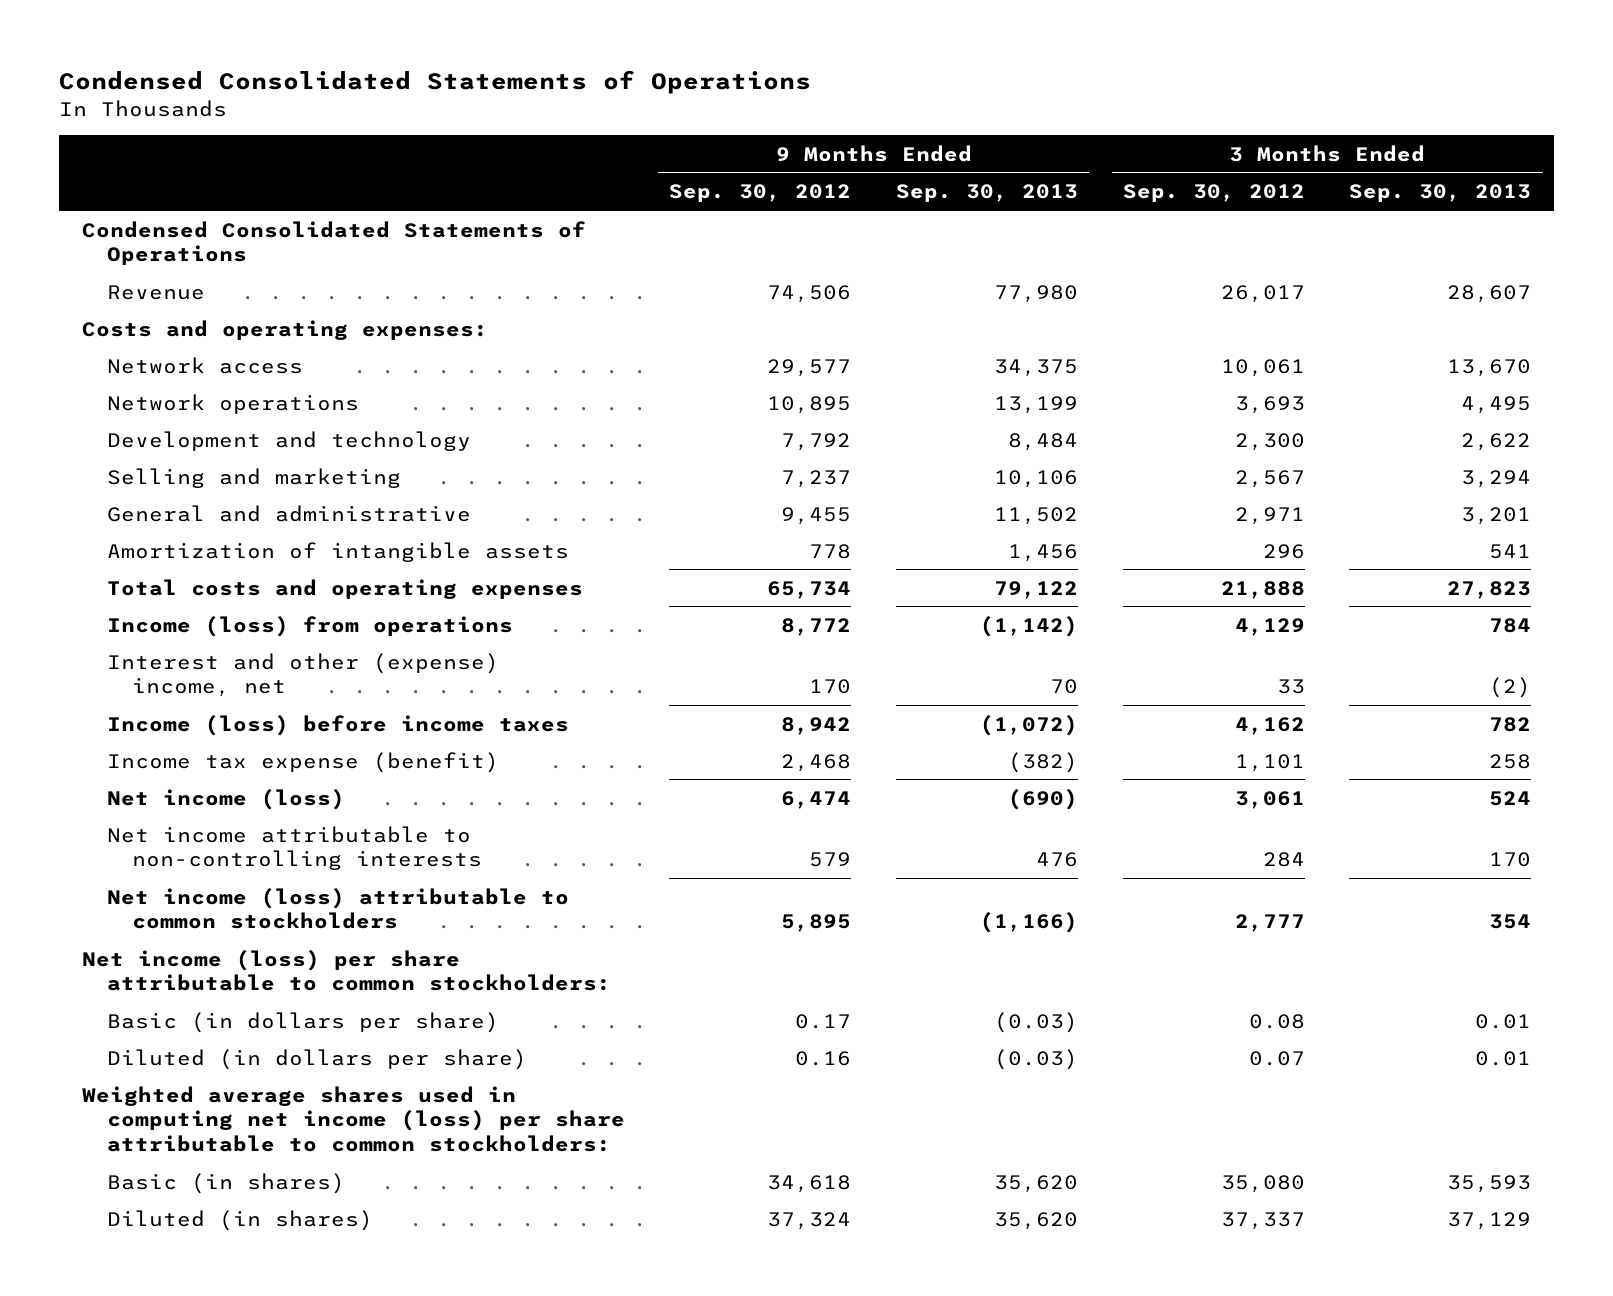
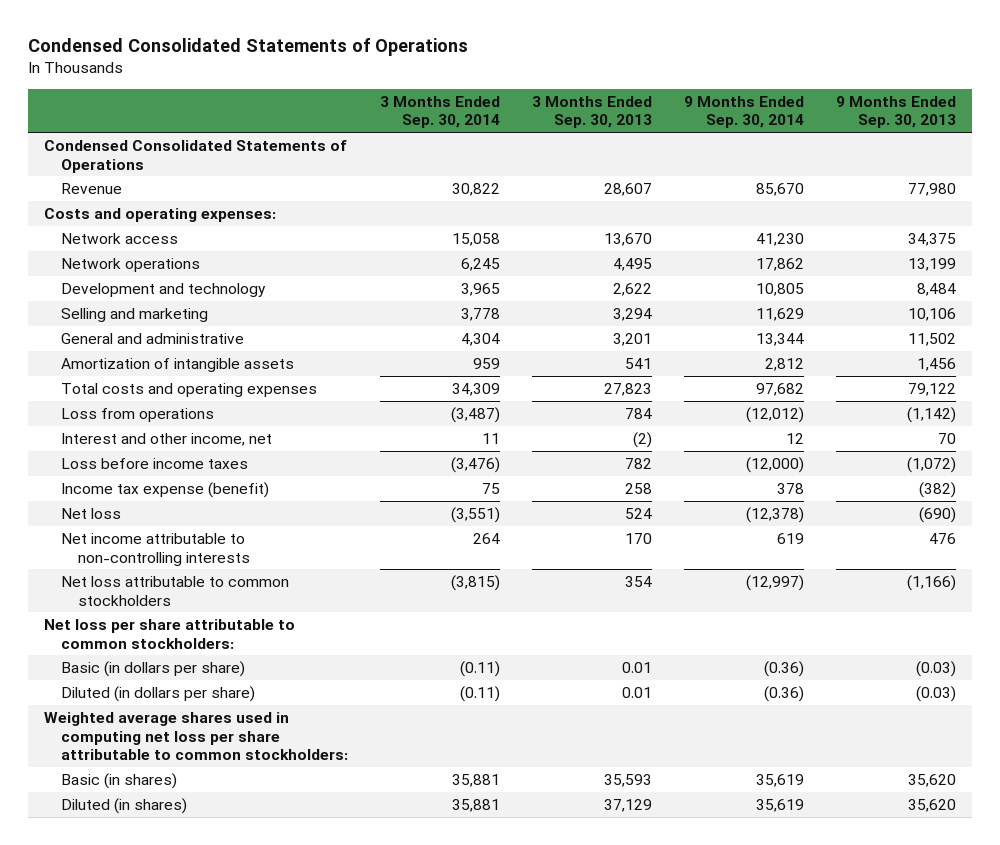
- | 9 Months Ended Sep. 30, 2012 | 9 Months Ended Sep. 30, 2013 | 3 Months Ended Sep. 30, 2012 | 3 Months Ended Sep. 30, 2013
+ | 3 Months Ended Sep. 30, 2014 | 3 Months Ended Sep. 30, 2013 | 9 Months Ended Sep. 30, 2014 | 9 Months Ended Sep. 30, 2013
- Income (loss) from operations | 8,772 | (1,142) | 4,129 | 784
- Interest and other (expense) income, net | 170 | 70 | 33 | (2)
- Income (loss) before income taxes | 8,942 | (1,072) | 4,162 | 782
+ Loss from operations | (3,487) | 784 | (12,012) | (1,142)
+ Interest and other income, net | 11 | (2) | 12 | 70
+ Loss before income taxes | (3,476) | 782 | (12,000) | (1,072)
- Net income (loss) | 6,474 | (690) | 3,061 | 524
+ Net loss | (3,551) | 524 | (12,378) | (690)
- Net income (loss) attributable to common stockholders | 5,895 | (1,166) | 2,777 | 354
- Net income (loss) per share attributable to common stockholders:
+ Net loss attributable to common stockholders | (3,815) | 354 | (12,997) | (1,166)
+ Net loss per share attributable to common stockholders:
- Weighted average shares used in computing net income (loss) per share attributable to common stockholders:
+ Weighted average shares used in computing net loss per share attributable to common stockholders:

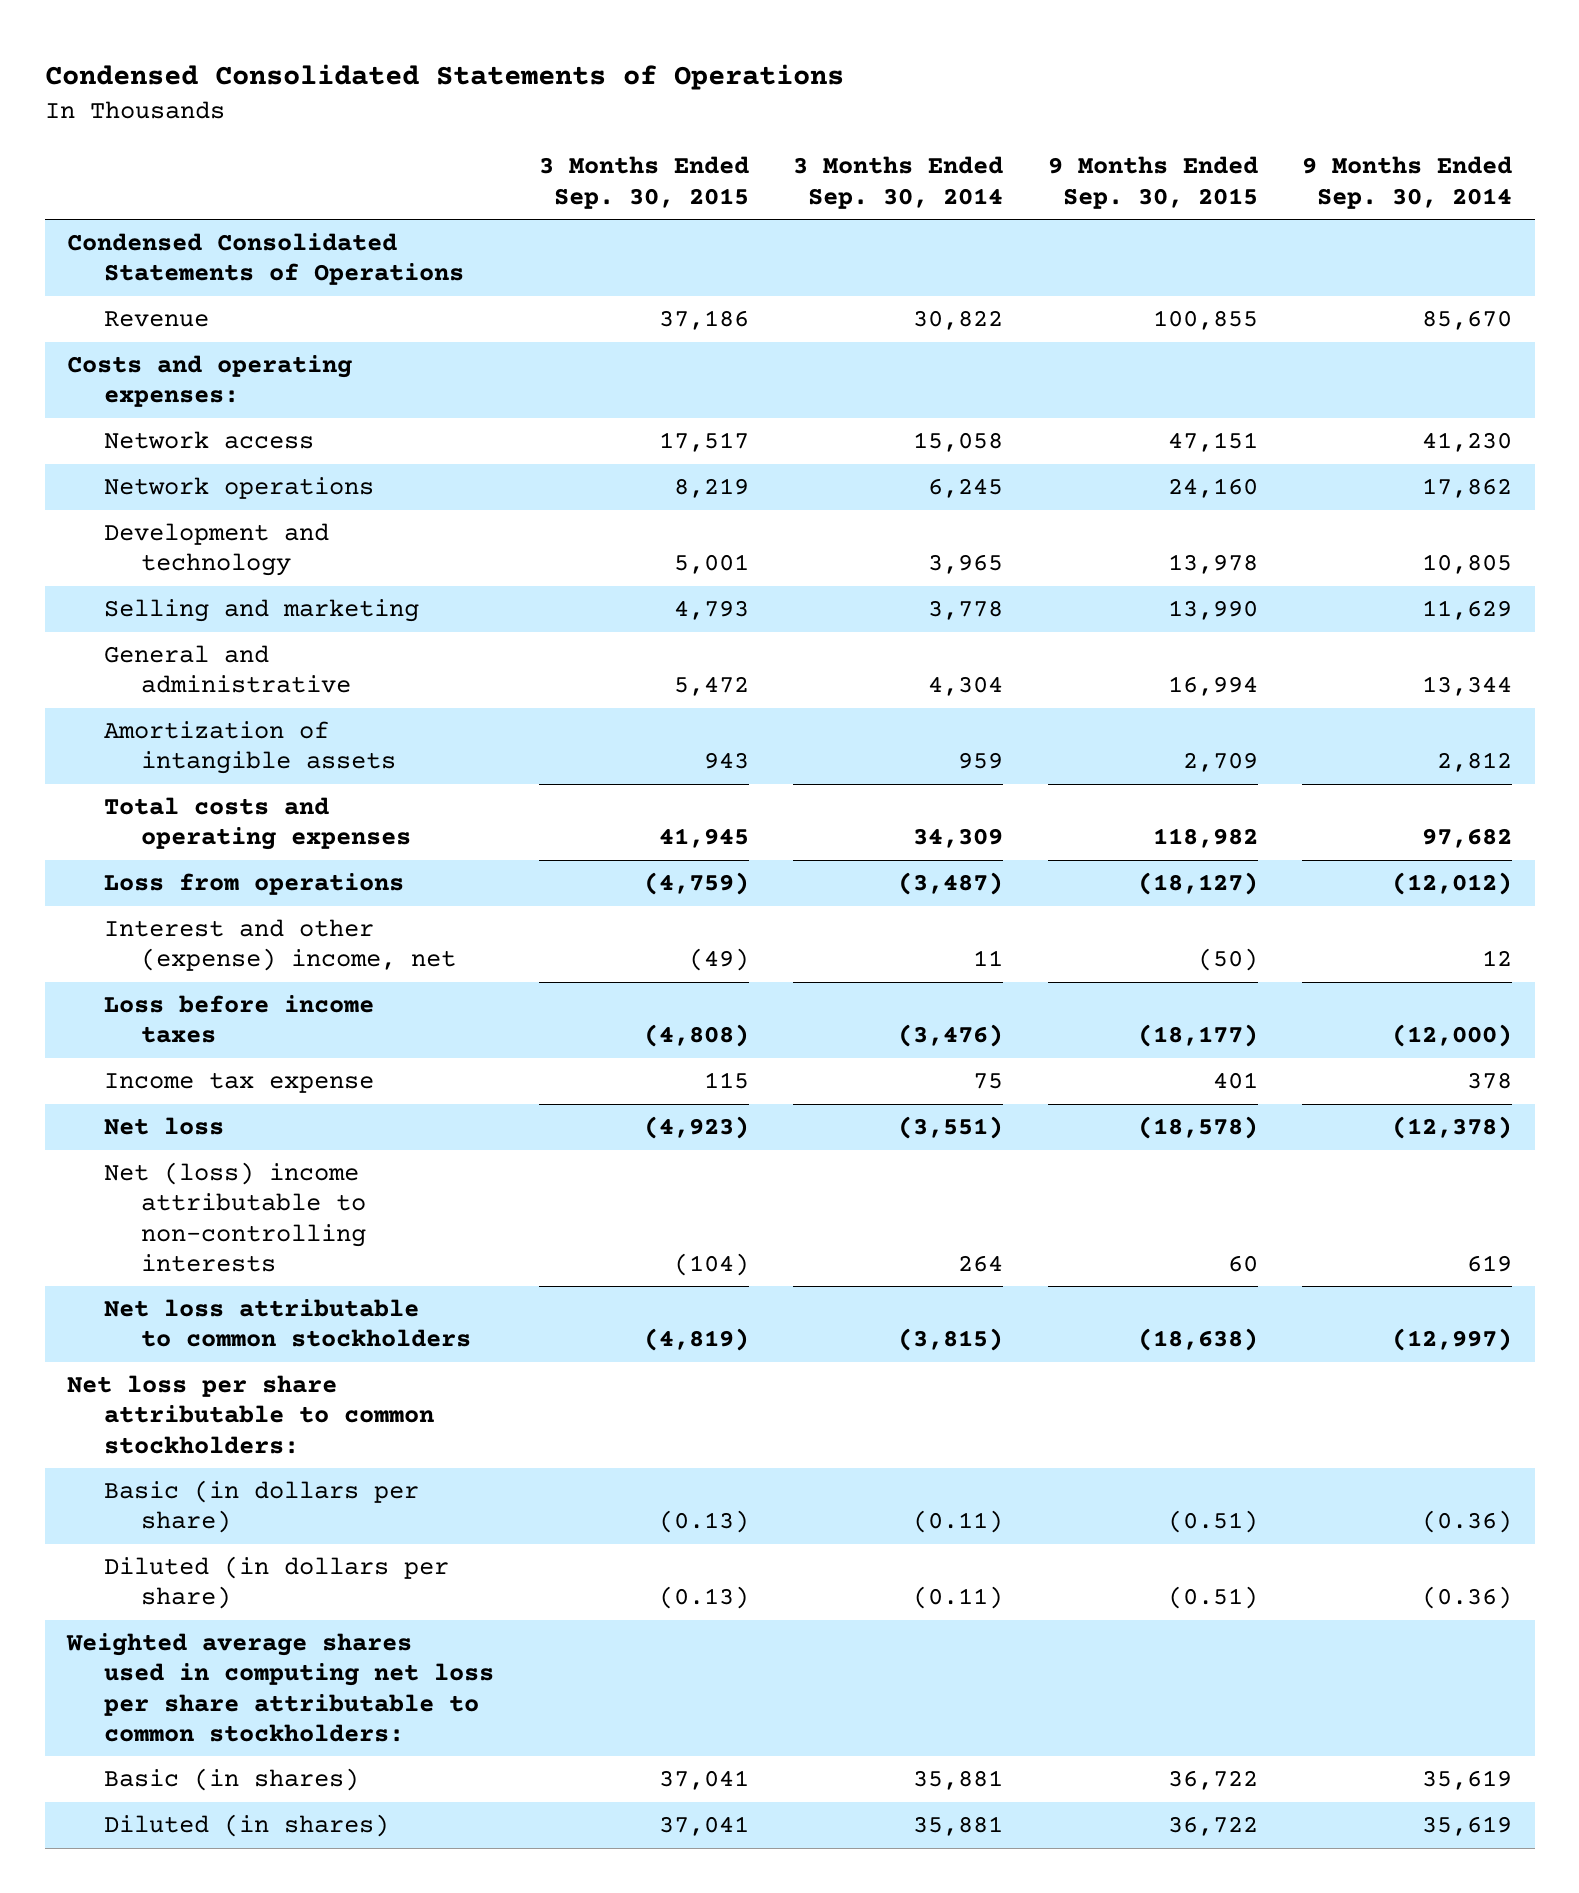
- | 3 Months Ended Sep. 30, 2014 | 3 Months Ended Sep. 30, 2013 | 9 Months Ended Sep. 30, 2014 | 9 Months Ended Sep. 30, 2013
+ | 3 Months Ended Sep. 30, 2015 | 3 Months Ended Sep. 30, 2014 | 9 Months Ended Sep. 30, 2015 | 9 Months Ended Sep. 30, 2014
- Interest and other income, net | 11 | (2) | 12 | 70
+ Interest and other (expense) income, net | (49) | 11 | (50) | 12
- Income tax expense (benefit) | 75 | 258 | 378 | (382)
+ Income tax expense | 115 | 75 | 401 | 378
- Net income attributable to non-controlling interests | 264 | 170 | 619 | 476
+ Net (loss) income attributable to non-controlling interests | (104) | 264 | 60 | 619

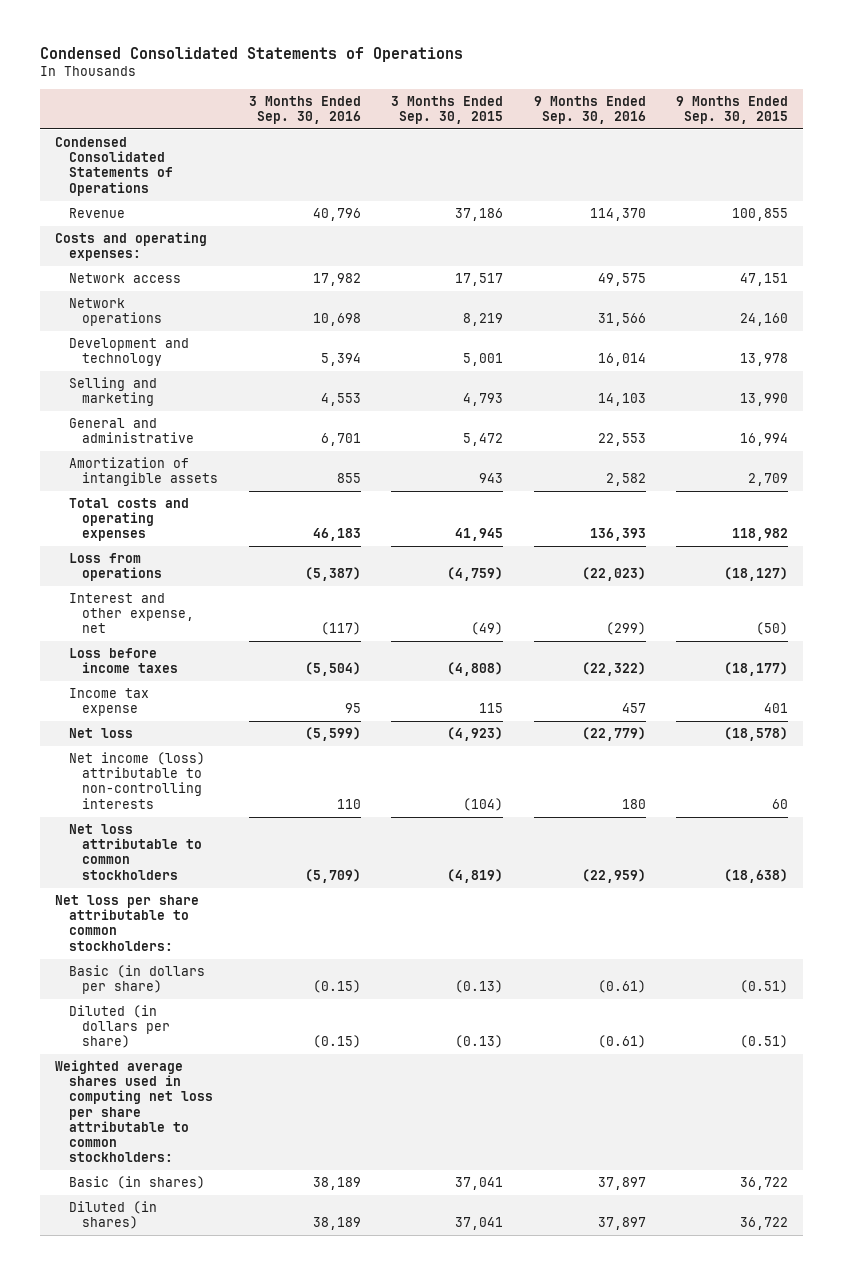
- | 3 Months Ended Sep. 30, 2015 | 3 Months Ended Sep. 30, 2014 | 9 Months Ended Sep. 30, 2015 | 9 Months Ended Sep. 30, 2014
+ | 3 Months Ended Sep. 30, 2016 | 3 Months Ended Sep. 30, 2015 | 9 Months Ended Sep. 30, 2016 | 9 Months Ended Sep. 30, 2015
- Interest and other (expense) income, net | (49) | 11 | (50) | 12
+ Interest and other expense, net | (117) | (49) | (299) | (50)
- Net (loss) income attributable to non-controlling interests | (104) | 264 | 60 | 619
+ Net income (loss) attributable to non-controlling interests | 110 | (104) | 180 | 60

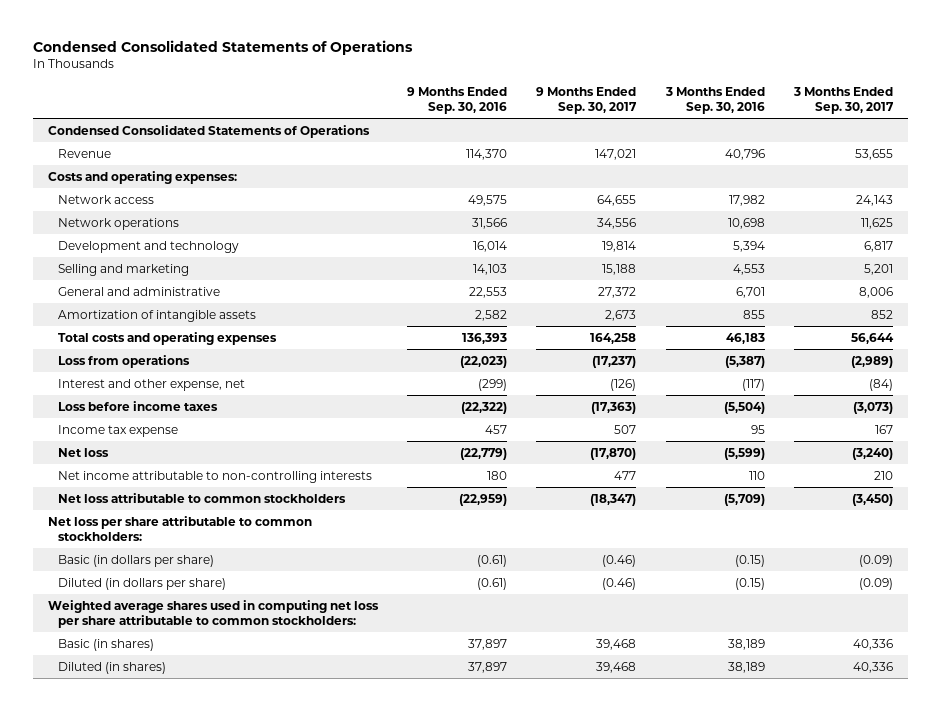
- | 3 Months Ended Sep. 30, 2016 | 3 Months Ended Sep. 30, 2015 | 9 Months Ended Sep. 30, 2016 | 9 Months Ended Sep. 30, 2015
+ | 9 Months Ended Sep. 30, 2016 | 9 Months Ended Sep. 30, 2017 | 3 Months Ended Sep. 30, 2016 | 3 Months Ended Sep. 30, 2017
- Net income (loss) attributable to non-controlling interests | 110 | (104) | 180 | 60
+ Net income attributable to non-controlling interests | 180 | 477 | 110 | 210

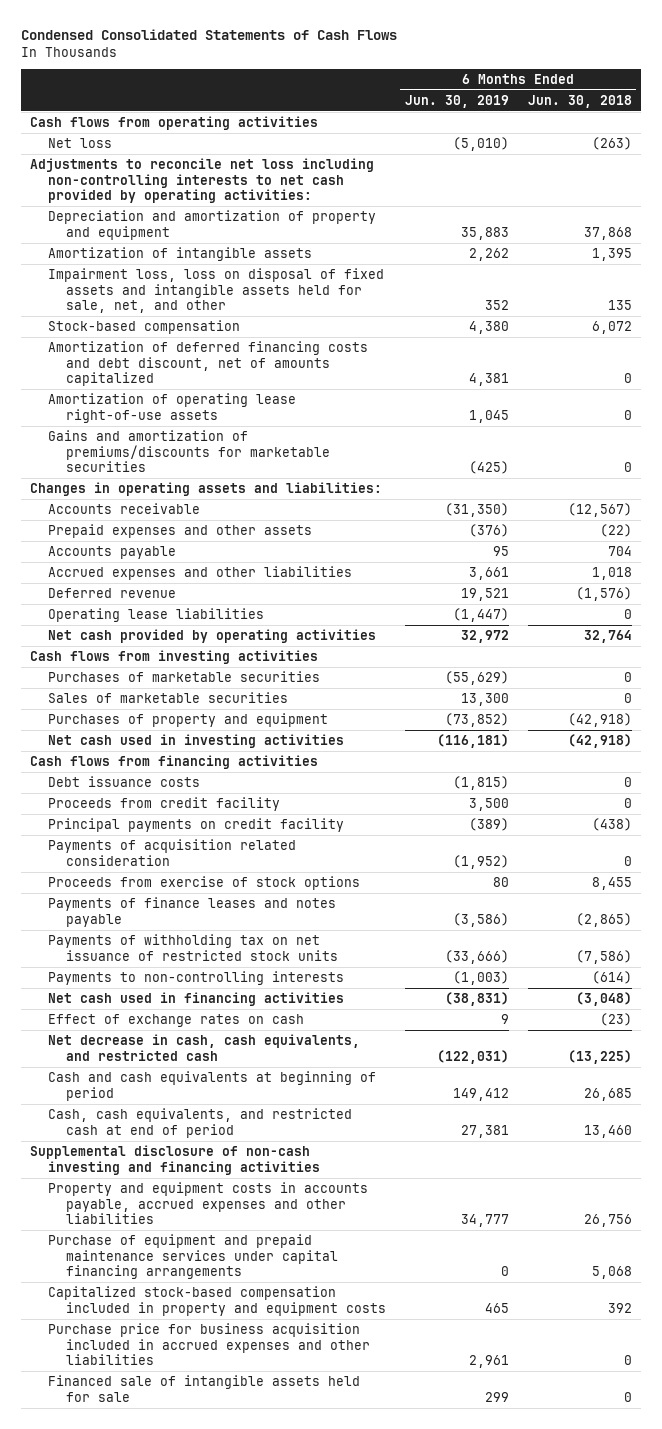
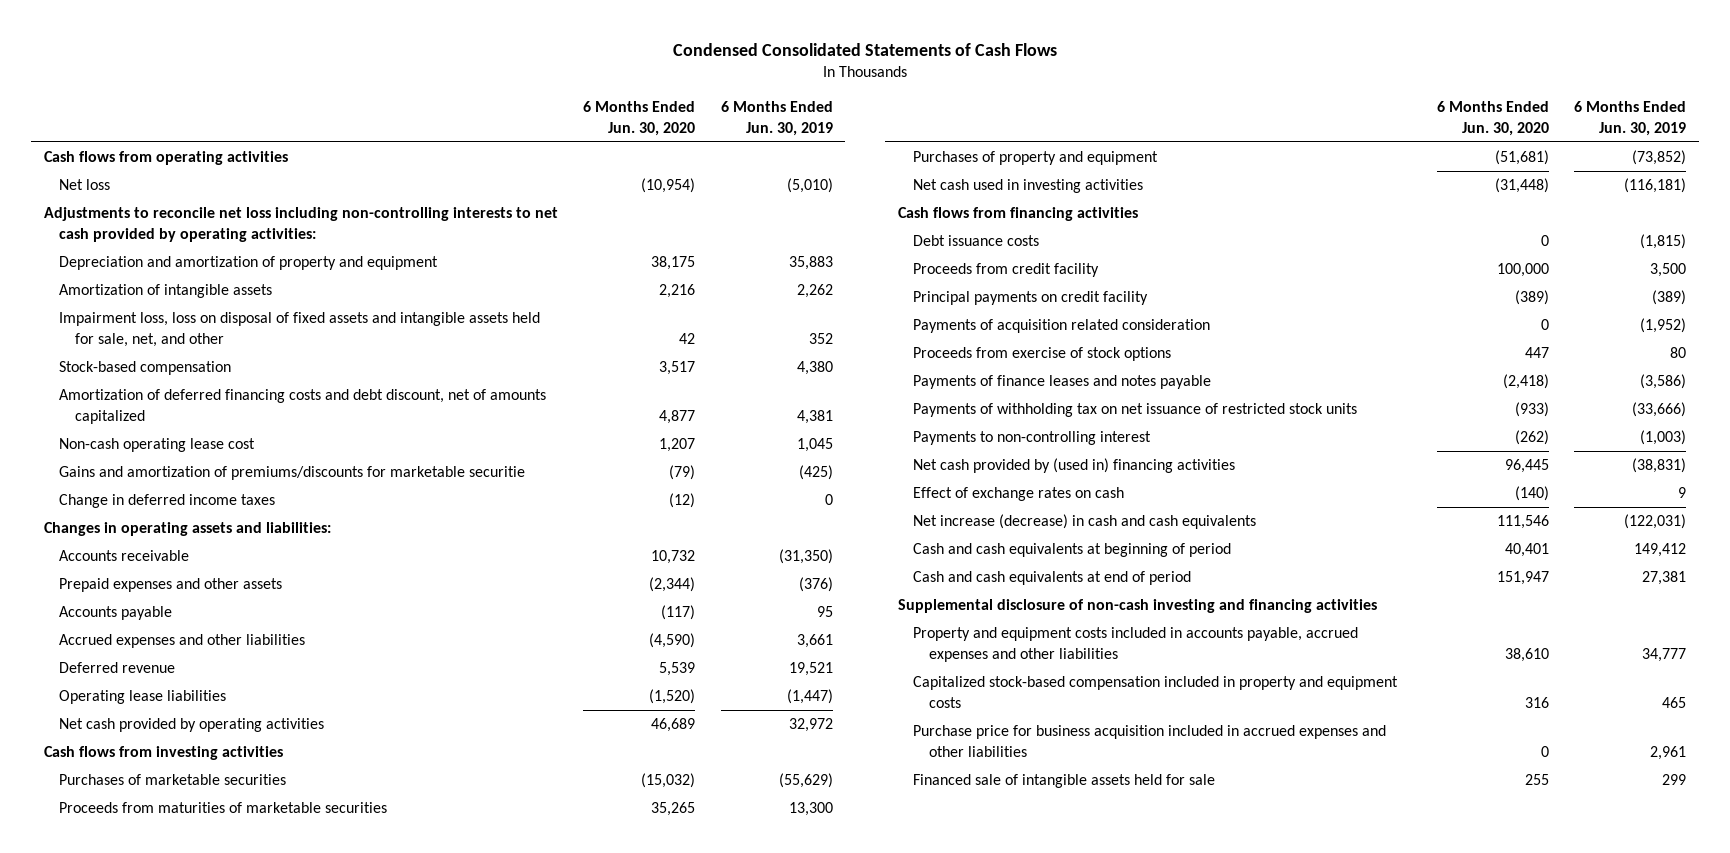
- | 6 Months Ended Jun. 30, 2019 | 6 Months Ended Jun. 30, 2018
+ | 6 Months Ended Jun. 30, 2020 | 6 Months Ended Jun. 30, 2019
- Amortization of operating lease right-of-use assets | 1,045 | 0
- Gains and amortization of premiums/discounts for marketable securities | (425) | 0
+ Non-cash operating lease cost | 1,207 | 1,045
+ Gains and amortization of premiums/discounts for marketable securitie | (79) | (425)
+ Change in deferred income taxes | (12) | 0
- Sales of marketable securities | 13,300 | 0
+ Proceeds from maturities of marketable securities | 35,265 | 13,300
- Payments to non-controlling interests | (1,003) | (614)
- Net cash used in financing activities | (38,831) | (3,048)
+ Payments to non-controlling interest | (262) | (1,003)
+ Net cash provided by (used in) financing activities | 96,445 | (38,831)
- Net decrease in cash, cash equivalents, and restricted cash | (122,031) | (13,225)
+ Net increase (decrease) in cash and cash equivalents | 111,546 | (122,031)
- Cash, cash equivalents, and restricted cash at end of period | 27,381 | 13,460
+ Cash and cash equivalents at end of period | 151,947 | 27,381
- Property and equipment costs in accounts payable, accrued expenses and other liabilities | 34,777 | 26,756
- Purchase of equipment and prepaid maintenance services under capital financing arrangements | 0 | 5,068
+ Property and equipment costs included in accounts payable, accrued expenses and other liabilities | 38,610 | 34,777

